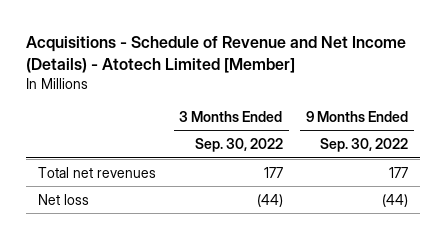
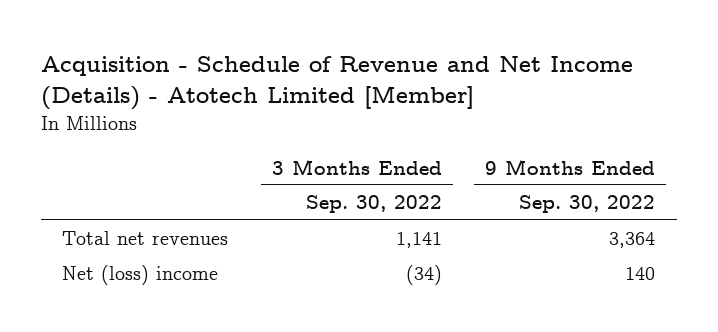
- Acquisitions - Schedule of Revenue and Net Income (Details) - Atotech Limited [Member]
+ Acquisition - Schedule of Revenue and Net Income (Details) - Atotech Limited [Member]
- Total net revenues | 177 | 177
- Net loss | (44) | (44)
+ Total net revenues | 1,141 | 3,364
+ Net (loss) income | (34) | 140

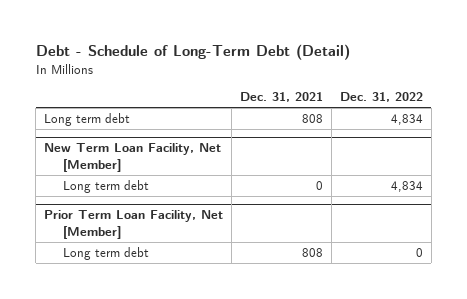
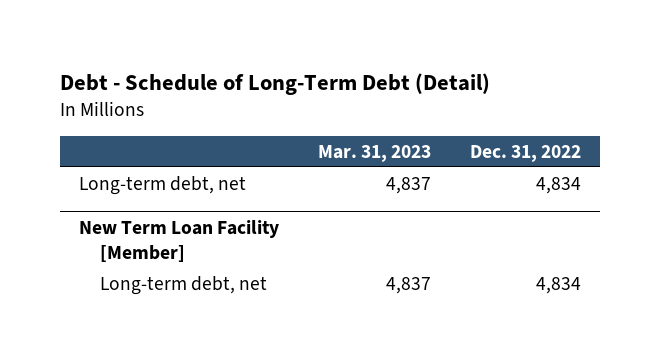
- | Dec. 31, 2021 | Dec. 31, 2022
+ | Mar. 31, 2023 | Dec. 31, 2022
- Long term debt | 808 | 4,834
- New Term Loan Facility, Net [Member]
- Long term debt | 0 | 4,834
- Prior Term Loan Facility, Net [Member]
- Long term debt | 808 | 0
+ Long-term debt, net | 4,837 | 4,834
+ New Term Loan Facility [Member]
+ Long-term debt, net | 4,837 | 4,834

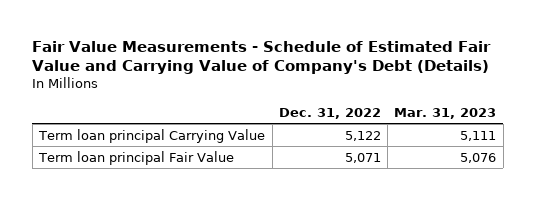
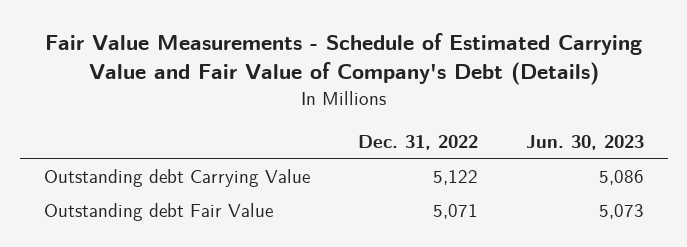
- Fair Value Measurements - Schedule of Estimated Fair Value and Carrying Value of Company's Debt (Details)
+ Fair Value Measurements - Schedule of Estimated Carrying Value and Fair Value of Company's Debt (Details)
- | Dec. 31, 2022 | Mar. 31, 2023
+ | Dec. 31, 2022 | Jun. 30, 2023
- Term loan principal Carrying Value | 5,122 | 5,111
- Term loan principal Fair Value | 5,071 | 5,076
+ Outstanding debt Carrying Value | 5,122 | 5,086
+ Outstanding debt Fair Value | 5,071 | 5,073

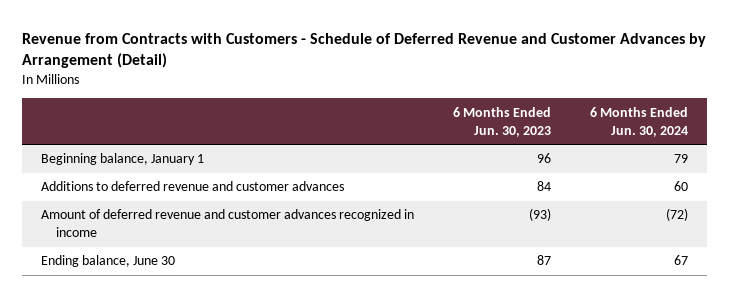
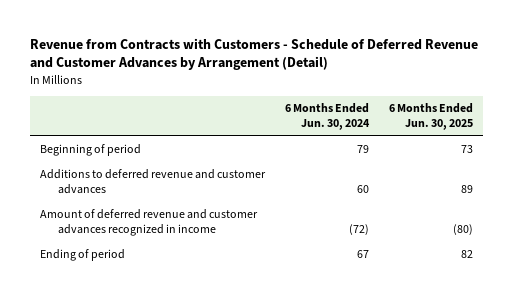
- | 6 Months Ended Jun. 30, 2023 | 6 Months Ended Jun. 30, 2024
+ | 6 Months Ended Jun. 30, 2024 | 6 Months Ended Jun. 30, 2025
- Beginning balance, January 1 | 96 | 79
+ Beginning of period | 79 | 73
- Ending balance, June 30 | 87 | 67
+ Ending of period | 67 | 82

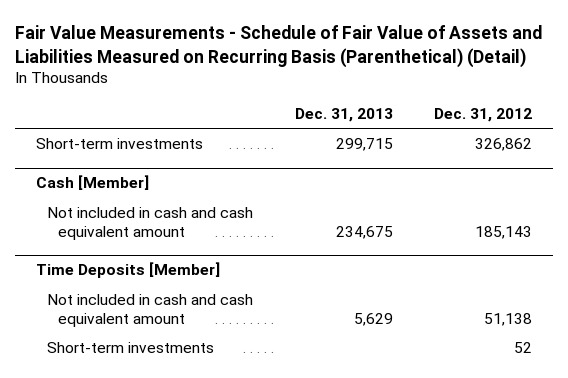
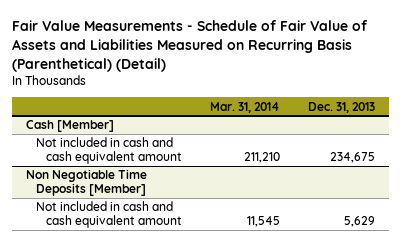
- | Dec. 31, 2013 | Dec. 31, 2012
+ | Mar. 31, 2014 | Dec. 31, 2013
- Short-term investments | 299,715 | 326,862
- Time Deposits [Member]
+ Non Negotiable Time Deposits [Member]
- Short-term investments | | 52

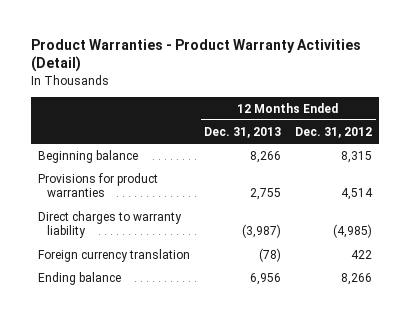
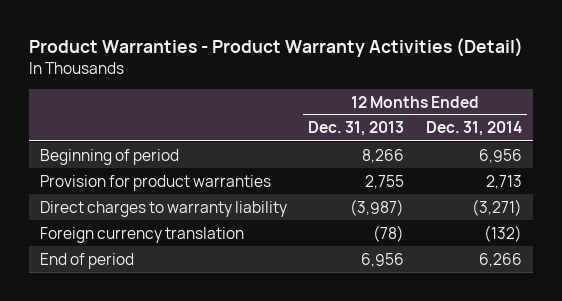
- | 12 Months Ended Dec. 31, 2013 | 12 Months Ended Dec. 31, 2012
+ | 12 Months Ended Dec. 31, 2013 | 12 Months Ended Dec. 31, 2014
- Beginning balance | 8,266 | 8,315
- Provisions for product warranties | 2,755 | 4,514
+ Beginning of period | 8,266 | 6,956
+ Provision for product warranties | 2,755 | 2,713
- Ending balance | 6,956 | 8,266
+ End of period | 6,956 | 6,266

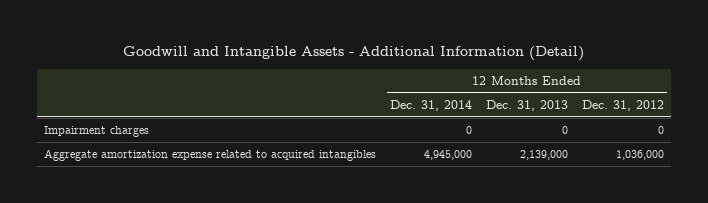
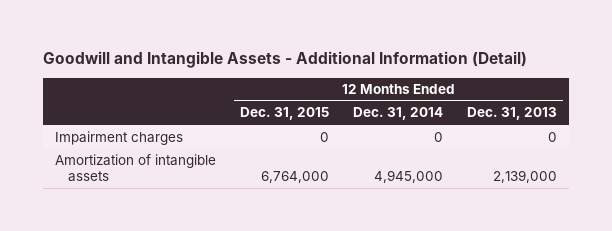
- | 12 Months Ended Dec. 31, 2014 | 12 Months Ended Dec. 31, 2013 | 12 Months Ended Dec. 31, 2012
+ | 12 Months Ended Dec. 31, 2015 | 12 Months Ended Dec. 31, 2014 | 12 Months Ended Dec. 31, 2013
- Aggregate amortization expense related to acquired intangibles | 4,945,000 | 2,139,000 | 1,036,000
+ Amortization of intangible assets | 6,764,000 | 4,945,000 | 2,139,000

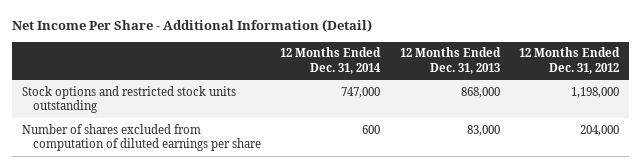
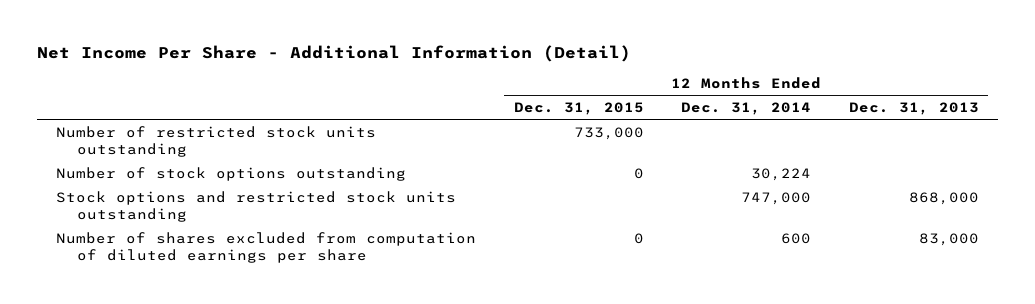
- | 12 Months Ended Dec. 31, 2014 | 12 Months Ended Dec. 31, 2013 | 12 Months Ended Dec. 31, 2012
+ | 12 Months Ended Dec. 31, 2015 | 12 Months Ended Dec. 31, 2014 | 12 Months Ended Dec. 31, 2013
+ Number of restricted stock units outstanding | 733,000 | |
+ Number of stock options outstanding | 0 | 30,224 |

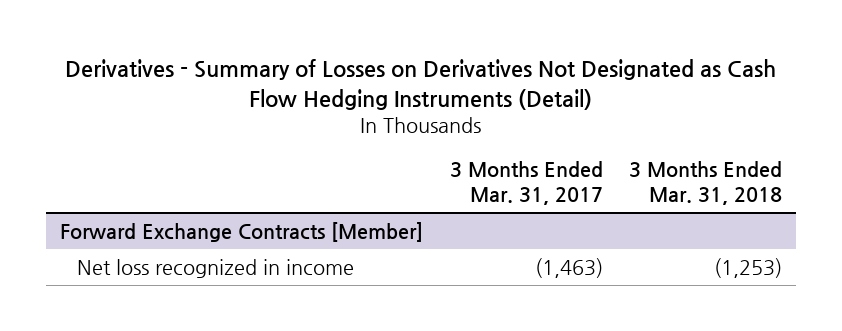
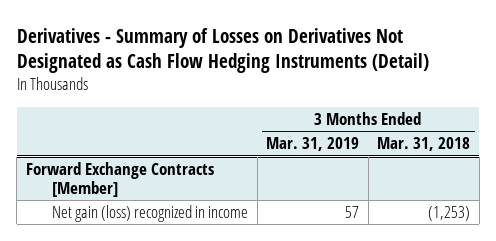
- | 3 Months Ended Mar. 31, 2017 | 3 Months Ended Mar. 31, 2018
+ | 3 Months Ended Mar. 31, 2019 | 3 Months Ended Mar. 31, 2018
@ Forward Exchange Contracts [Member]
- Net loss recognized in income | (1,463) | (1,253)
+ Net gain (loss) recognized in income | 57 | (1,253)

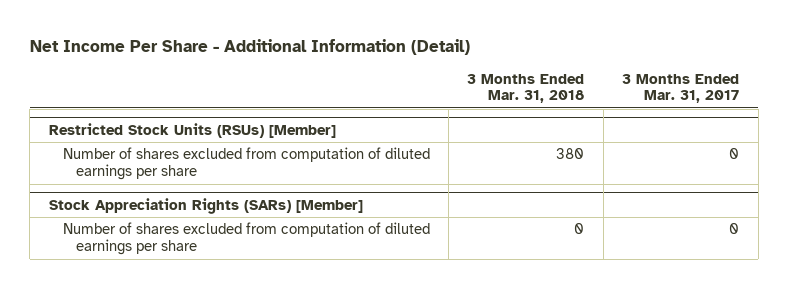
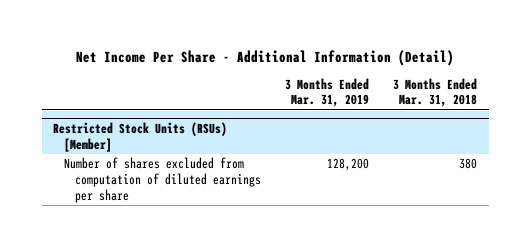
- | 3 Months Ended Mar. 31, 2018 | 3 Months Ended Mar. 31, 2017
+ | 3 Months Ended Mar. 31, 2019 | 3 Months Ended Mar. 31, 2018
- Stock Appreciation Rights (SARs) [Member]
- Number of shares excluded from computation of diluted earnings per share | 0 | 0

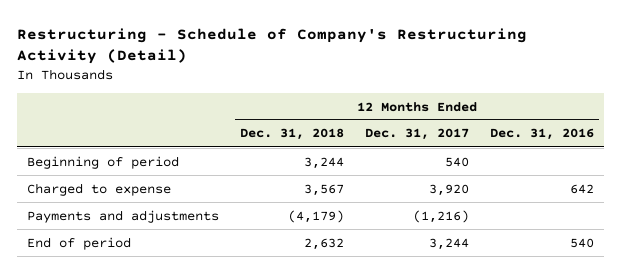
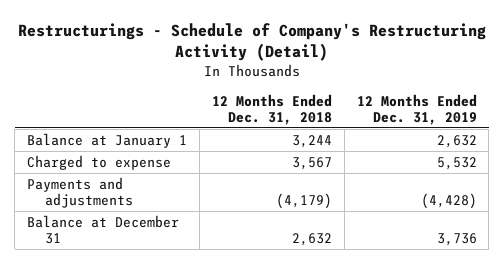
- Restructuring - Schedule of Company's Restructuring Activity (Detail)
+ Restructurings - Schedule of Company's Restructuring Activity (Detail)
- | 12 Months Ended Dec. 31, 2018 | 12 Months Ended Dec. 31, 2017 | 12 Months Ended Dec. 31, 2016
+ | 12 Months Ended Dec. 31, 2018 | 12 Months Ended Dec. 31, 2019
- Beginning of period | 3,244 | 540 |
+ Balance at January 1 | 3,244 | 2,632
- End of period | 2,632 | 3,244 | 540
+ Balance at December 31 | 2,632 | 3,736

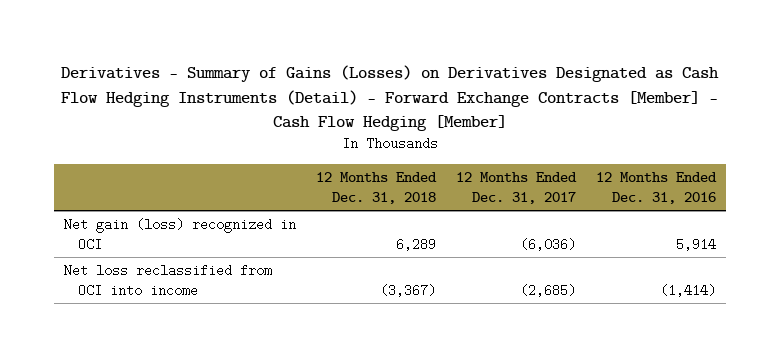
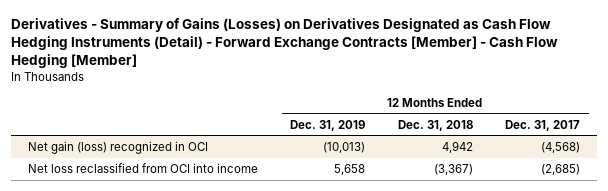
- | 12 Months Ended Dec. 31, 2018 | 12 Months Ended Dec. 31, 2017 | 12 Months Ended Dec. 31, 2016
+ | 12 Months Ended Dec. 31, 2019 | 12 Months Ended Dec. 31, 2018 | 12 Months Ended Dec. 31, 2017
- Net gain (loss) recognized in OCI | 6,289 | (6,036) | 5,914
+ Net gain (loss) recognized in OCI | (10,013) | 4,942 | (4,568)

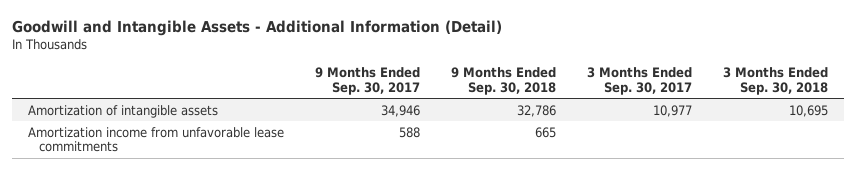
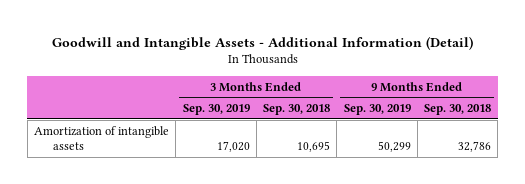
- | 9 Months Ended Sep. 30, 2017 | 9 Months Ended Sep. 30, 2018 | 3 Months Ended Sep. 30, 2017 | 3 Months Ended Sep. 30, 2018
+ | 3 Months Ended Sep. 30, 2019 | 3 Months Ended Sep. 30, 2018 | 9 Months Ended Sep. 30, 2019 | 9 Months Ended Sep. 30, 2018
- Amortization income from unfavorable lease commitments | 588 | 665 | |

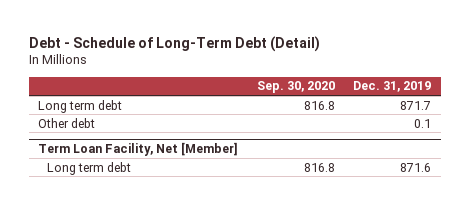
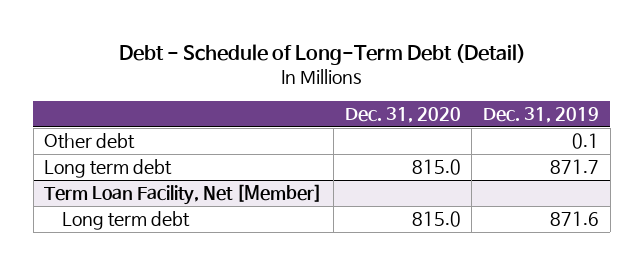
- | Sep. 30, 2020 | Dec. 31, 2019
+ | Dec. 31, 2020 | Dec. 31, 2019
moved down: Long term debt | 815.0 | 871.7

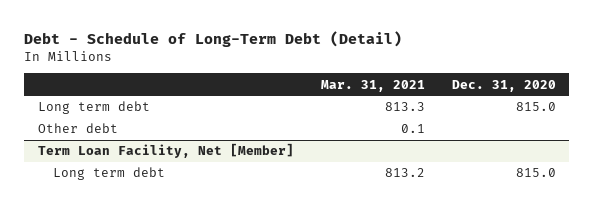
- | Dec. 31, 2020 | Dec. 31, 2019
+ | Mar. 31, 2021 | Dec. 31, 2020
moved down: Other debt | 0.1 |

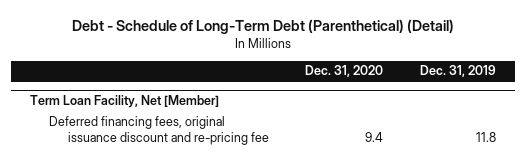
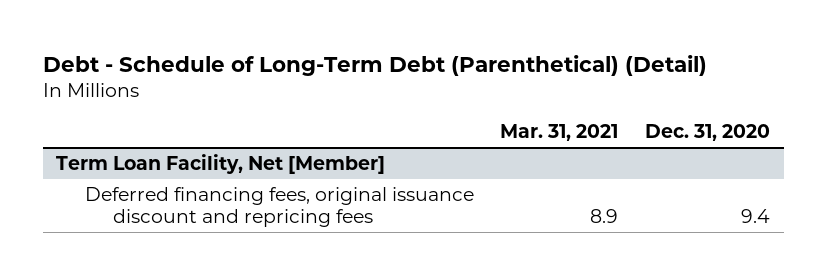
- | Dec. 31, 2020 | Dec. 31, 2019
+ | Mar. 31, 2021 | Dec. 31, 2020
@ Term Loan Facility, Net [Member]
- Deferred financing fees, original issuance discount and re-pricing fee | 9.4 | 11.8
+ Deferred financing fees, original issuance discount and repricing fees | 8.9 | 9.4

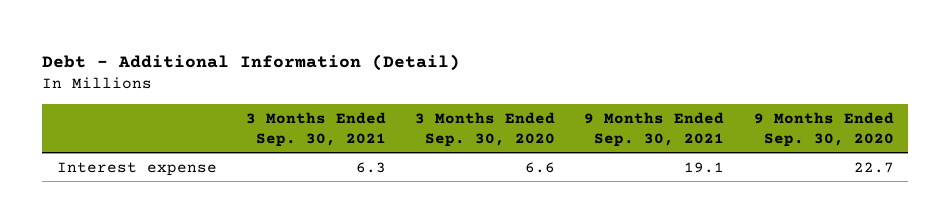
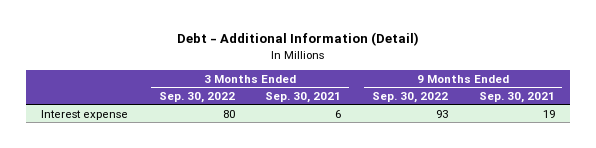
- | 3 Months Ended Sep. 30, 2021 | 3 Months Ended Sep. 30, 2020 | 9 Months Ended Sep. 30, 2021 | 9 Months Ended Sep. 30, 2020
+ | 3 Months Ended Sep. 30, 2022 | 3 Months Ended Sep. 30, 2021 | 9 Months Ended Sep. 30, 2022 | 9 Months Ended Sep. 30, 2021
- Interest expense | 6.3 | 6.6 | 19.1 | 22.7
+ Interest expense | 80 | 6 | 93 | 19

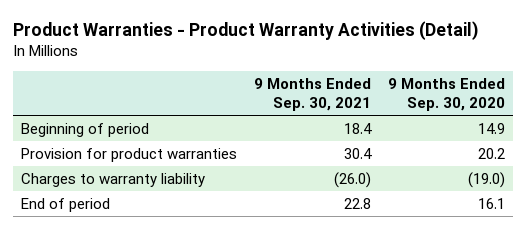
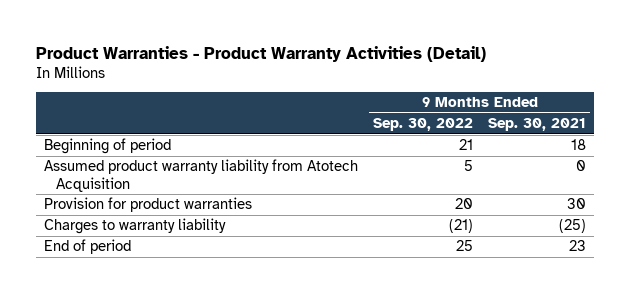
- | 9 Months Ended Sep. 30, 2021 | 9 Months Ended Sep. 30, 2020
+ | 9 Months Ended Sep. 30, 2022 | 9 Months Ended Sep. 30, 2021
- Beginning of period | 18.4 | 14.9
- Provision for product warranties | 30.4 | 20.2
- Charges to warranty liability | (26.0) | (19.0)
- End of period | 22.8 | 16.1
+ Beginning of period | 21 | 18
+ Assumed product warranty liability from Atotech Acquisition | 5 | 0
+ Provision for product warranties | 20 | 30
+ Charges to warranty liability | (21) | (25)
+ End of period | 25 | 23

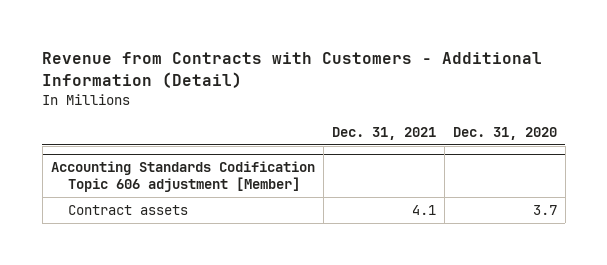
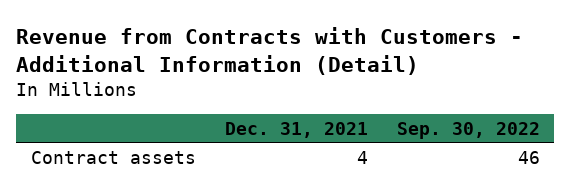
- | Dec. 31, 2021 | Dec. 31, 2020
+ | Dec. 31, 2021 | Sep. 30, 2022
- Accounting Standards Codification Topic 606 adjustment [Member]
- Contract assets | 4.1 | 3.7
+ Contract assets | 4 | 46

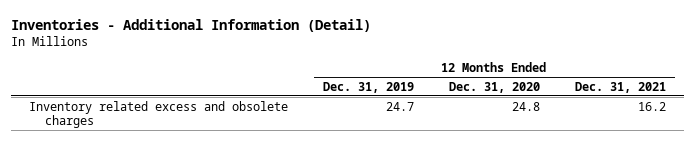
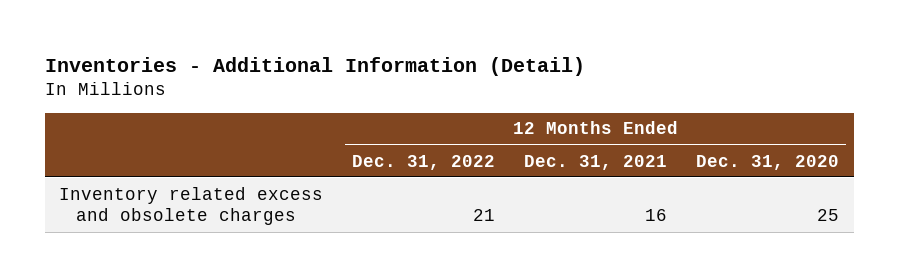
- | 12 Months Ended Dec. 31, 2019 | 12 Months Ended Dec. 31, 2020 | 12 Months Ended Dec. 31, 2021
+ | 12 Months Ended Dec. 31, 2022 | 12 Months Ended Dec. 31, 2021 | 12 Months Ended Dec. 31, 2020
- Inventory related excess and obsolete charges | 24.7 | 24.8 | 16.2
+ Inventory related excess and obsolete charges | 21 | 16 | 25

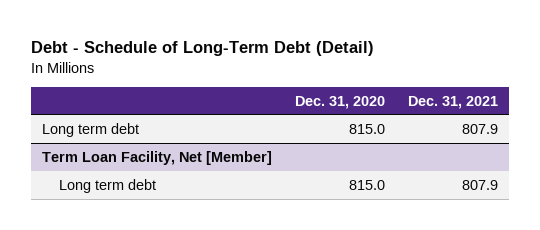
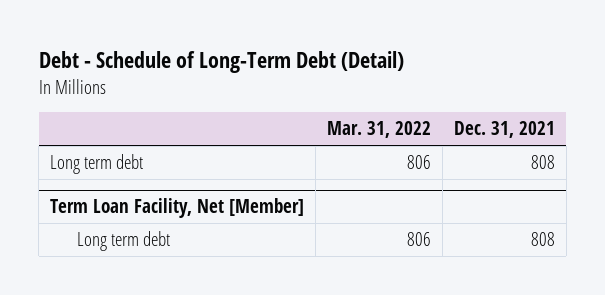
- | Dec. 31, 2020 | Dec. 31, 2021
+ | Mar. 31, 2022 | Dec. 31, 2021
- Long term debt | 815.0 | 807.9
+ Long term debt | 806 | 808
@ Term Loan Facility, Net [Member]
- Long term debt | 815.0 | 807.9
+ Long term debt | 806 | 808

